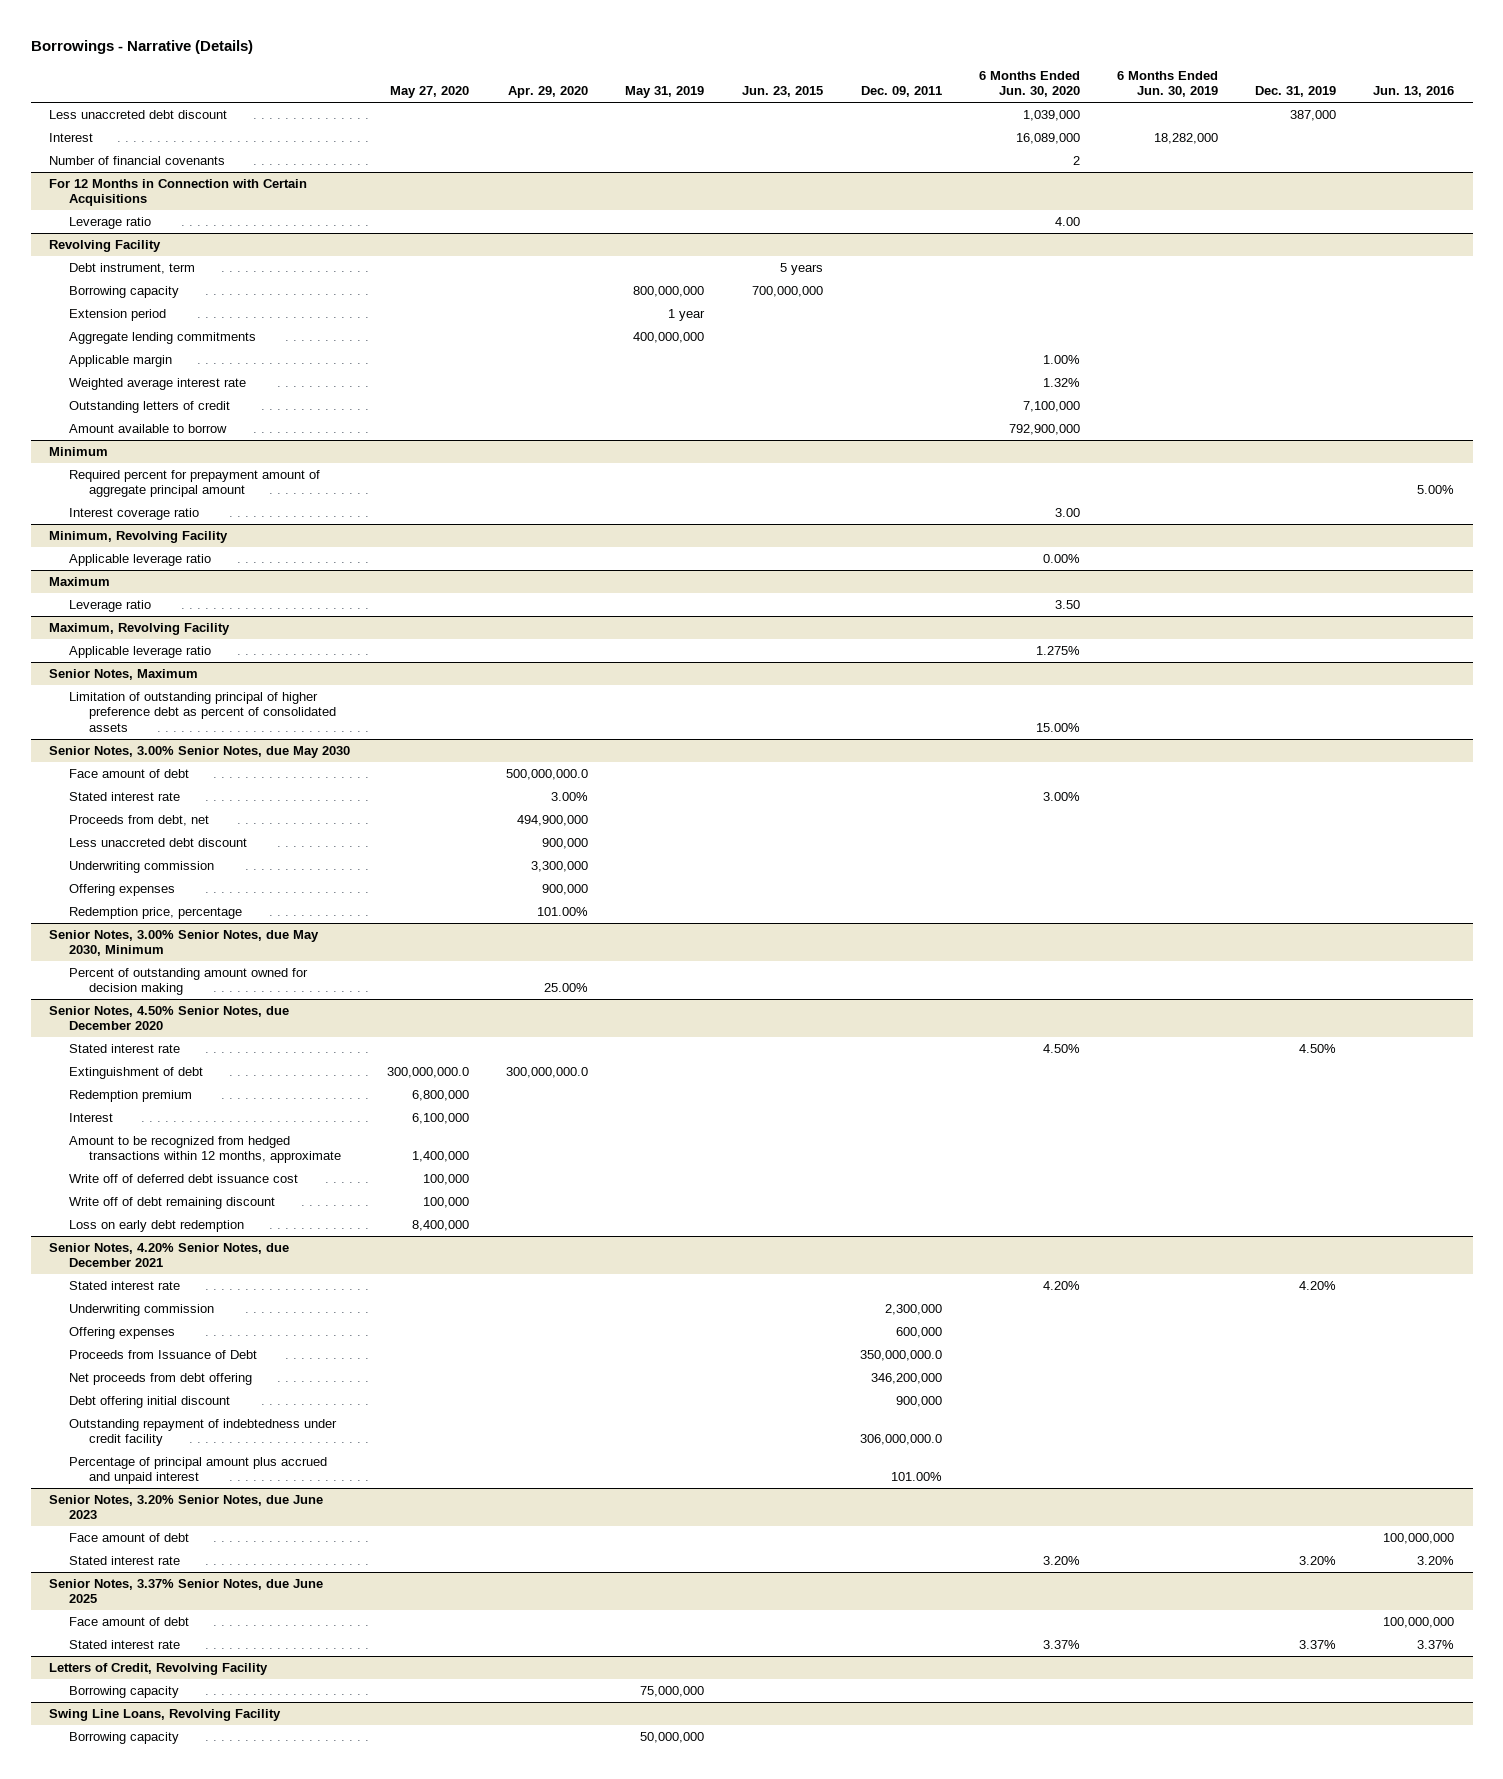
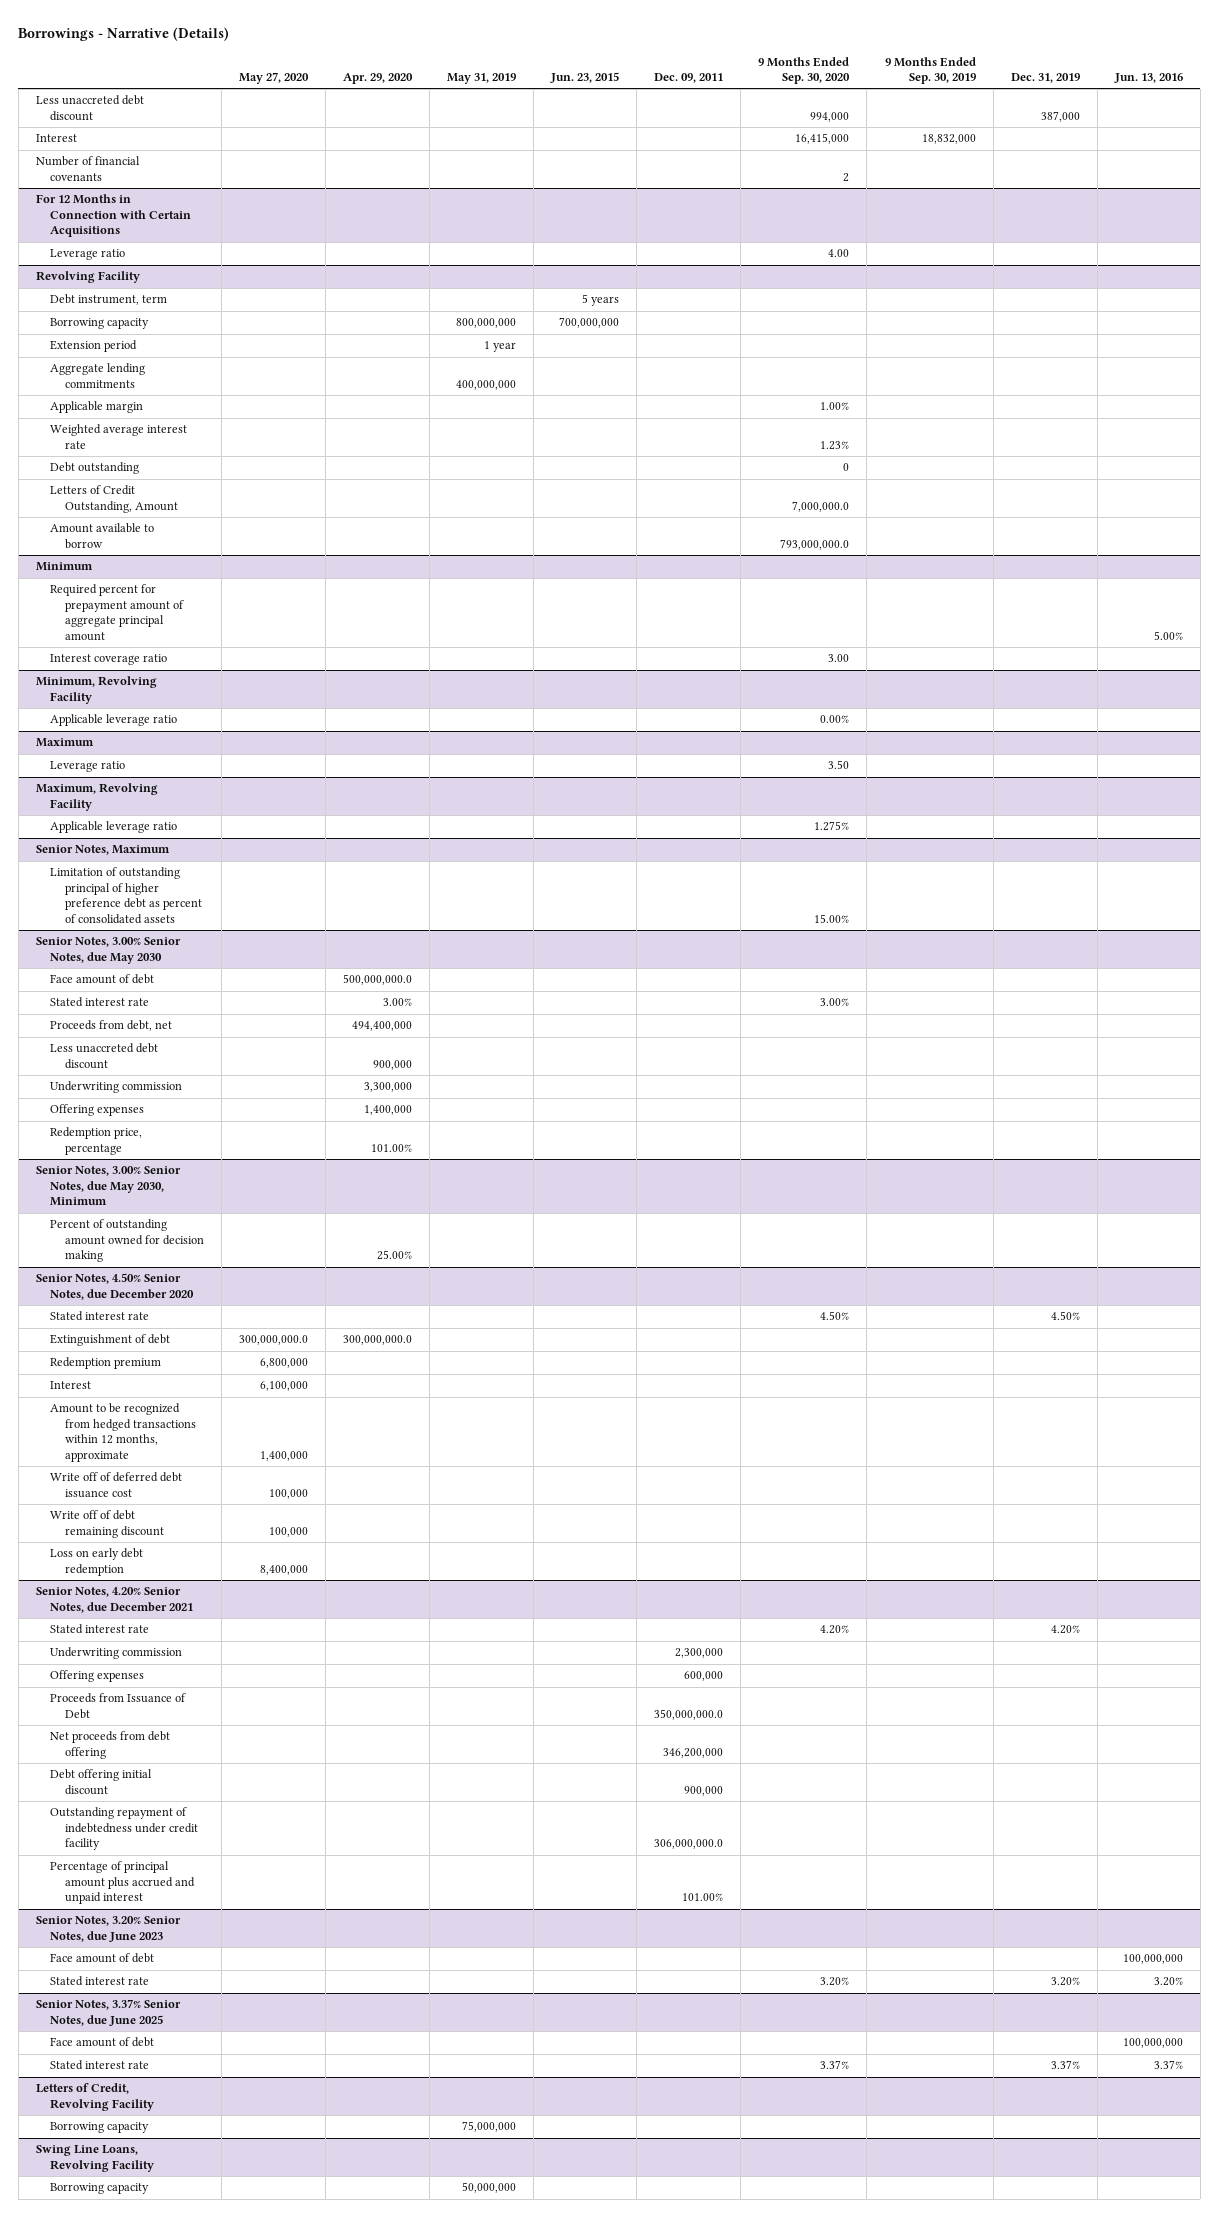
- | May 27, 2020 | Apr. 29, 2020 | May 31, 2019 | Jun. 23, 2015 | Dec. 09, 2011 | 6 Months Ended Jun. 30, 2020 | 6 Months Ended Jun. 30, 2019 | Dec. 31, 2019 | Jun. 13, 2016
+ | May 27, 2020 | Apr. 29, 2020 | May 31, 2019 | Jun. 23, 2015 | Dec. 09, 2011 | 9 Months Ended Sep. 30, 2020 | 9 Months Ended Sep. 30, 2019 | Dec. 31, 2019 | Jun. 13, 2016
@ Revolving Facility
- Outstanding letters of credit | | | | | | 7,100,000 | | |
+ Debt outstanding | | | | | | 0 | | |
+ Letters of Credit Outstanding, Amount | | | | | | 7,000,000.0 | | |
@ Senior Notes, 3.00% Senior Notes, due May 2030
- Proceeds from debt, net | | 494,900,000 | | | | | | |
+ Proceeds from debt, net | | 494,400,000 | | | | | | |
- Offering expenses | | 900,000 | | | | | | |
+ Offering expenses | | 1,400,000 | | | | | | |

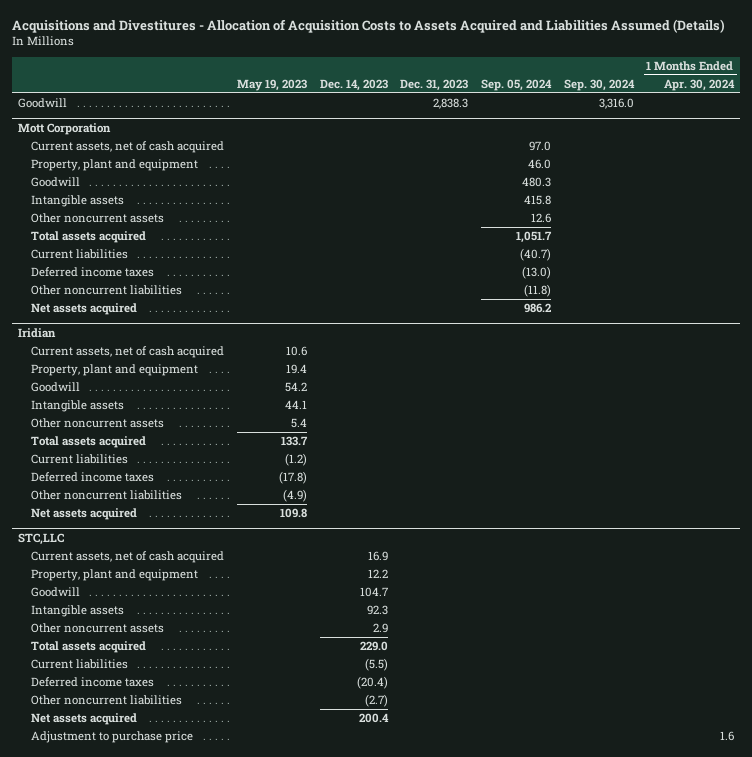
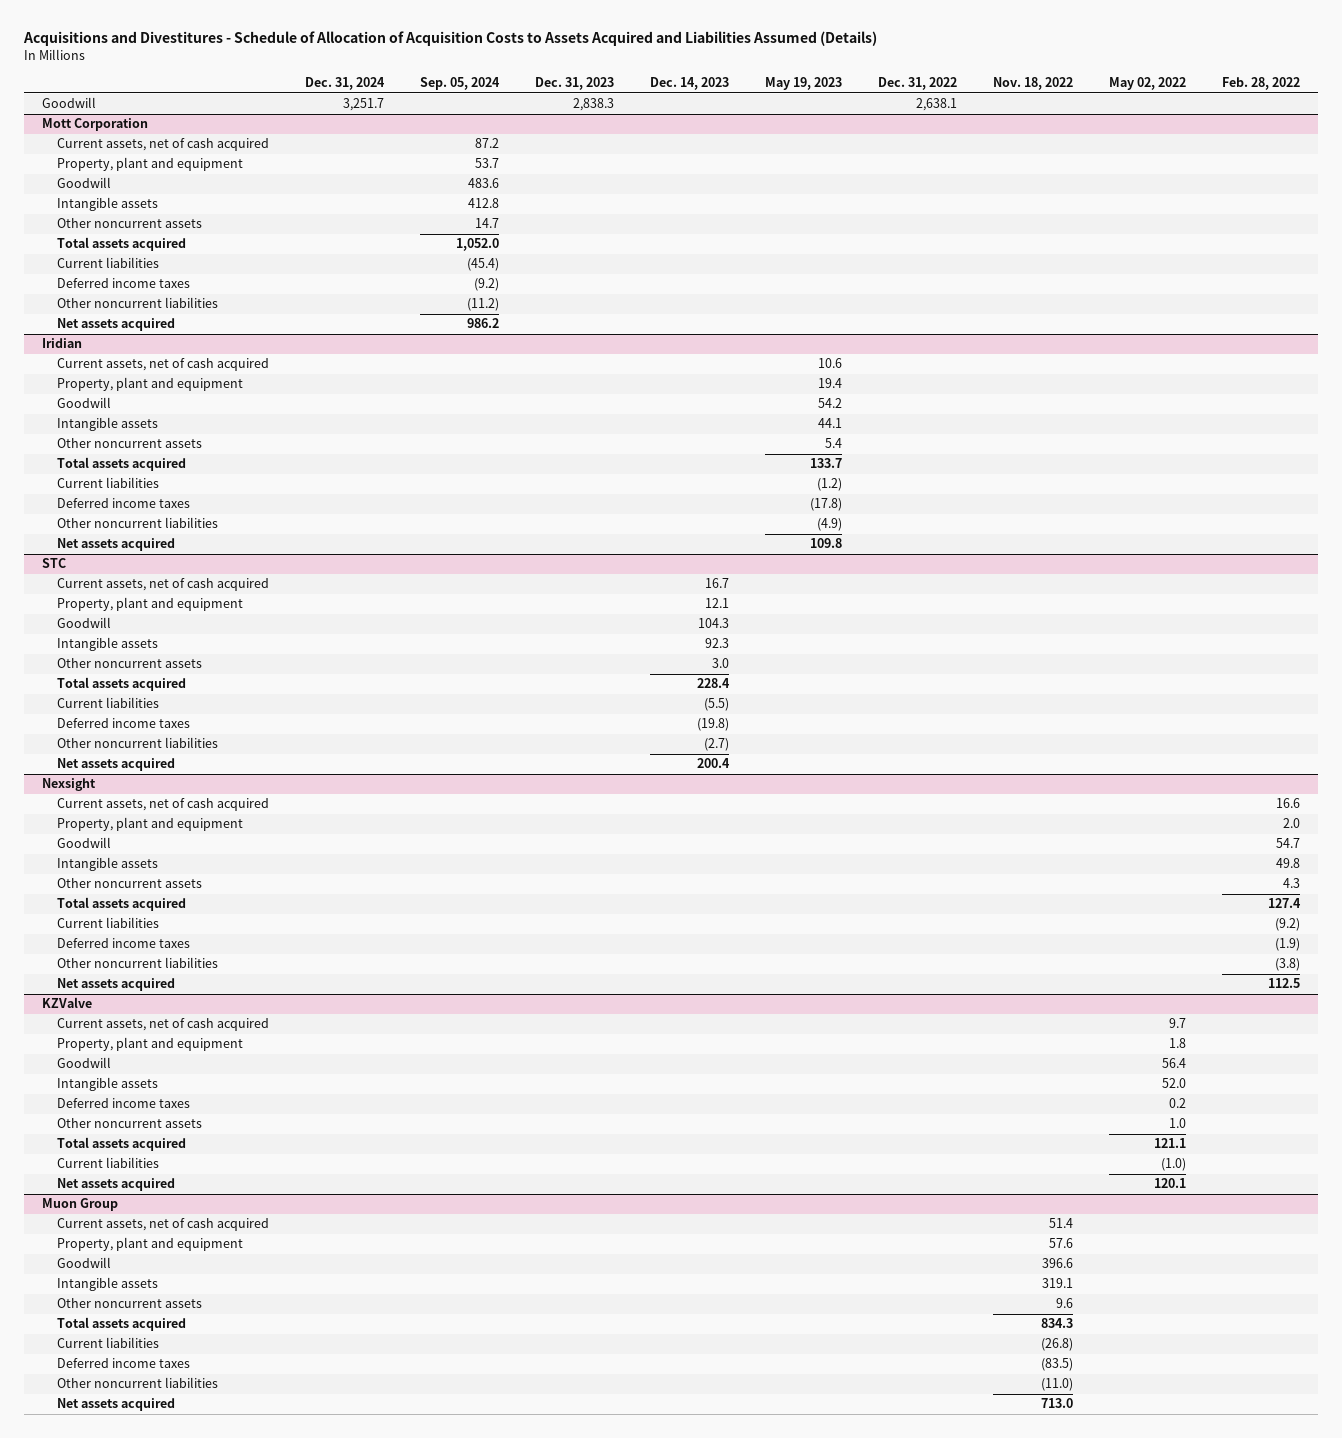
- Acquisitions and Divestitures - Allocation of Acquisition Costs to Assets Acquired and Liabilities Assumed (Details)
+ Acquisitions and Divestitures - Schedule of Allocation of Acquisition Costs to Assets Acquired and Liabilities Assumed (Details)
- | May 19, 2023 | Dec. 14, 2023 | Dec. 31, 2023 | Sep. 05, 2024 | Sep. 30, 2024 | 1 Months Ended Apr. 30, 2024
+ | Dec. 31, 2024 | Sep. 05, 2024 | Dec. 31, 2023 | Dec. 14, 2023 | May 19, 2023 | Dec. 31, 2022 | Nov. 18, 2022 | May 02, 2022 | Feb. 28, 2022
@ Mott Corporation
- Current assets, net of cash acquired | | | | 97.0 | |
- Property, plant and equipment | | | | 46.0 | |
- Goodwill | | | | 480.3 | |
- Intangible assets | | | | 415.8 | |
- Other noncurrent assets | | | | 12.6 | |
- Total assets acquired | | | | 1,051.7 | |
- Current liabilities | | | | (40.7) | |
- Deferred income taxes | | | | (13.0) | |
- Other noncurrent liabilities | | | | (11.8) | |
+ Current assets, net of cash acquired | | 87.2 | | | | | | |
+ Property, plant and equipment | | 53.7 | | | | | | |
+ Goodwill | | 483.6 | | | | | | |
+ Intangible assets | | 412.8 | | | | | | |
+ Other noncurrent assets | | 14.7 | | | | | | |
+ Total assets acquired | | 1,052.0 | | | | | | |
+ Current liabilities | | (45.4) | | | | | | |
+ Deferred income taxes | | (9.2) | | | | | | |
+ Other noncurrent liabilities | | (11.2) | | | | | | |
- STC,LLC
- Current assets, net of cash acquired | | 16.9 | | | |
- Property, plant and equipment | | 12.2 | | | |
- Goodwill | | 104.7 | | | |
+ STC
+ Current assets, net of cash acquired | | | | 16.7 | | | | |
+ Property, plant and equipment | | | | 12.1 | | | | |
+ Goodwill | | | | 104.3 | | | | |
- Other noncurrent assets | | 2.9 | | | |
- Total assets acquired | | 229.0 | | | |
+ Other noncurrent assets | | | | 3.0 | | | | |
+ Total assets acquired | | | | 228.4 | | | | |
- Deferred income taxes | | (20.4) | | | |
+ Deferred income taxes | | | | (19.8) | | | | |
- Adjustment to purchase price | | | | | | 1.6
+ Nexsight
+ Current assets, net of cash acquired | | | | | | | | | 16.6
+ Property, plant and equipment | | | | | | | | | 2.0
+ Goodwill | | | | | | | | | 54.7
+ Intangible assets | | | | | | | | | 49.8
+ Other noncurrent assets | | | | | | | | | 4.3
+ Total assets acquired | | | | | | | | | 127.4
+ Current liabilities | | | | | | | | | (9.2)
+ Deferred income taxes | | | | | | | | | (1.9)
+ Other noncurrent liabilities | | | | | | | | | (3.8)
+ Net assets acquired | | | | | | | | | 112.5
+ KZValve
+ Current assets, net of cash acquired | | | | | | | | 9.7 |
+ Property, plant and equipment | | | | | | | | 1.8 |
+ Goodwill | | | | | | | | 56.4 |
+ Intangible assets | | | | | | | | 52.0 |
+ Deferred income taxes | | | | | | | | 0.2 |
+ Other noncurrent assets | | | | | | | | 1.0 |
+ Total assets acquired | | | | | | | | 121.1 |
+ Current liabilities | | | | | | | | (1.0) |
+ Net assets acquired | | | | | | | | 120.1 |
+ Muon Group
+ Current assets, net of cash acquired | | | | | | | 51.4 | |
+ Property, plant and equipment | | | | | | | 57.6 | |
+ Goodwill | | | | | | | 396.6 | |
+ Intangible assets | | | | | | | 319.1 | |
+ Other noncurrent assets | | | | | | | 9.6 | |
+ Total assets acquired | | | | | | | 834.3 | |
+ Current liabilities | | | | | | | (26.8) | |
+ Deferred income taxes | | | | | | | (83.5) | |
+ Other noncurrent liabilities | | | | | | | (11.0) | |
+ Net assets acquired | | | | | | | 713.0 | |

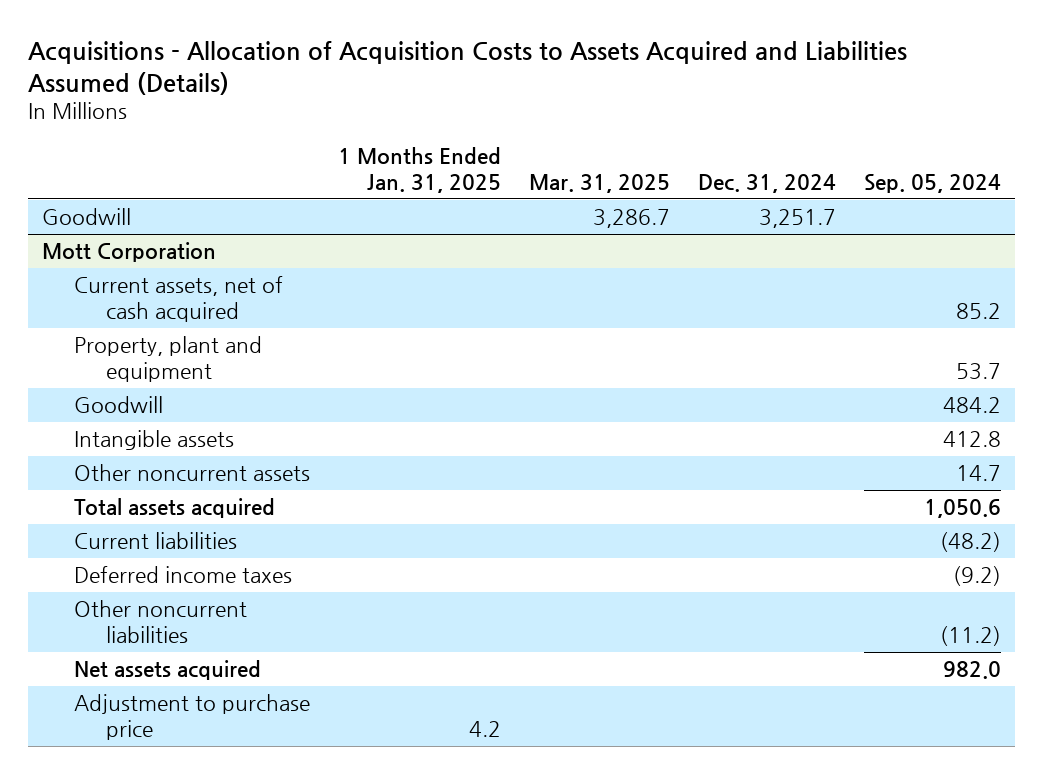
- Acquisitions and Divestitures - Schedule of Allocation of Acquisition Costs to Assets Acquired and Liabilities Assumed (Details)
+ Acquisitions - Allocation of Acquisition Costs to Assets Acquired and Liabilities Assumed (Details)
- | Dec. 31, 2024 | Sep. 05, 2024 | Dec. 31, 2023 | Dec. 14, 2023 | May 19, 2023 | Dec. 31, 2022 | Nov. 18, 2022 | May 02, 2022 | Feb. 28, 2022
+ | 1 Months Ended Jan. 31, 2025 | Mar. 31, 2025 | Dec. 31, 2024 | Sep. 05, 2024
@ Mott Corporation
- Current assets, net of cash acquired | | 87.2 | | | | | | |
+ Current assets, net of cash acquired | | | | 85.2
- Goodwill | | 483.6 | | | | | | |
+ Goodwill | | | | 484.2
- Total assets acquired | | 1,052.0 | | | | | | |
- Current liabilities | | (45.4) | | | | | | |
+ Total assets acquired | | | | 1,050.6
+ Current liabilities | | | | (48.2)
- Net assets acquired | | 986.2 | | | | | | |
- Iridian
- Current assets, net of cash acquired | | | | | 10.6 | | | |
- Property, plant and equipment | | | | | 19.4 | | | |
- Goodwill | | | | | 54.2 | | | |
- Intangible assets | | | | | 44.1 | | | |
- Other noncurrent assets | | | | | 5.4 | | | |
- Total assets acquired | | | | | 133.7 | | | |
- Current liabilities | | | | | (1.2) | | | |
- Deferred income taxes | | | | | (17.8) | | | |
- Other noncurrent liabilities | | | | | (4.9) | | | |
- Net assets acquired | | | | | 109.8 | | | |
- STC
- Current assets, net of cash acquired | | | | 16.7 | | | | |
- Property, plant and equipment | | | | 12.1 | | | | |
- Goodwill | | | | 104.3 | | | | |
- Intangible assets | | | | 92.3 | | | | |
- Other noncurrent assets | | | | 3.0 | | | | |
- Total assets acquired | | | | 228.4 | | | | |
- Current liabilities | | | | (5.5) | | | | |
- Deferred income taxes | | | | (19.8) | | | | |
- Other noncurrent liabilities | | | | (2.7) | | | | |
- Net assets acquired | | | | 200.4 | | | | |
- Nexsight
- Current assets, net of cash acquired | | | | | | | | | 16.6
- Property, plant and equipment | | | | | | | | | 2.0
- Goodwill | | | | | | | | | 54.7
- Intangible assets | | | | | | | | | 49.8
- Other noncurrent assets | | | | | | | | | 4.3
- Total assets acquired | | | | | | | | | 127.4
- Current liabilities | | | | | | | | | (9.2)
- Deferred income taxes | | | | | | | | | (1.9)
- Other noncurrent liabilities | | | | | | | | | (3.8)
- Net assets acquired | | | | | | | | | 112.5
- KZValve
- Current assets, net of cash acquired | | | | | | | | 9.7 |
- Property, plant and equipment | | | | | | | | 1.8 |
- Goodwill | | | | | | | | 56.4 |
- Intangible assets | | | | | | | | 52.0 |
- Deferred income taxes | | | | | | | | 0.2 |
- Other noncurrent assets | | | | | | | | 1.0 |
- Total assets acquired | | | | | | | | 121.1 |
- Current liabilities | | | | | | | | (1.0) |
- Net assets acquired | | | | | | | | 120.1 |
- Muon Group
- Current assets, net of cash acquired | | | | | | | 51.4 | |
- Property, plant and equipment | | | | | | | 57.6 | |
- Goodwill | | | | | | | 396.6 | |
- Intangible assets | | | | | | | 319.1 | |
- Other noncurrent assets | | | | | | | 9.6 | |
- Total assets acquired | | | | | | | 834.3 | |
- Current liabilities | | | | | | | (26.8) | |
- Deferred income taxes | | | | | | | (83.5) | |
- Other noncurrent liabilities | | | | | | | (11.0) | |
- Net assets acquired | | | | | | | 713.0 | |
@ Mott Corporation
+ Net assets acquired | | | | 982.0
+ Adjustment to purchase price | 4.2 | | |

